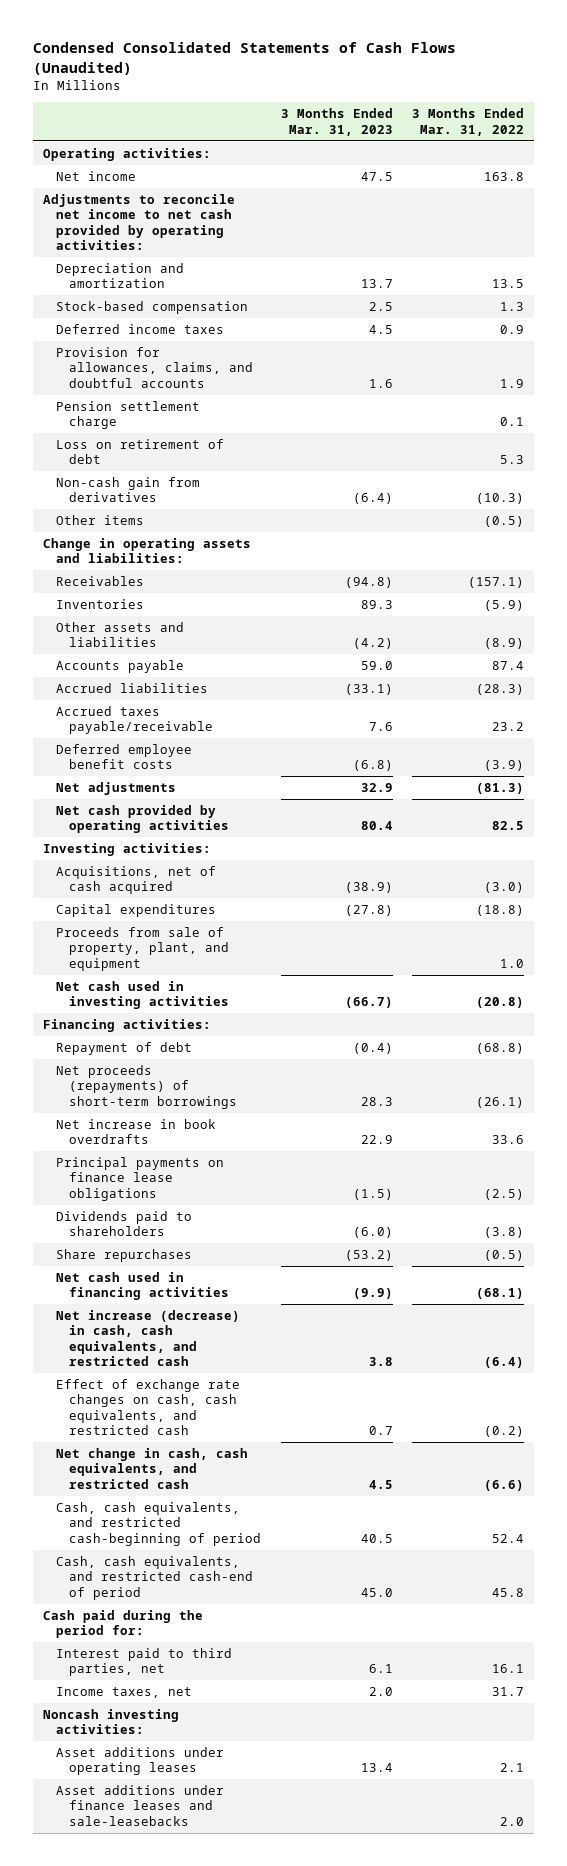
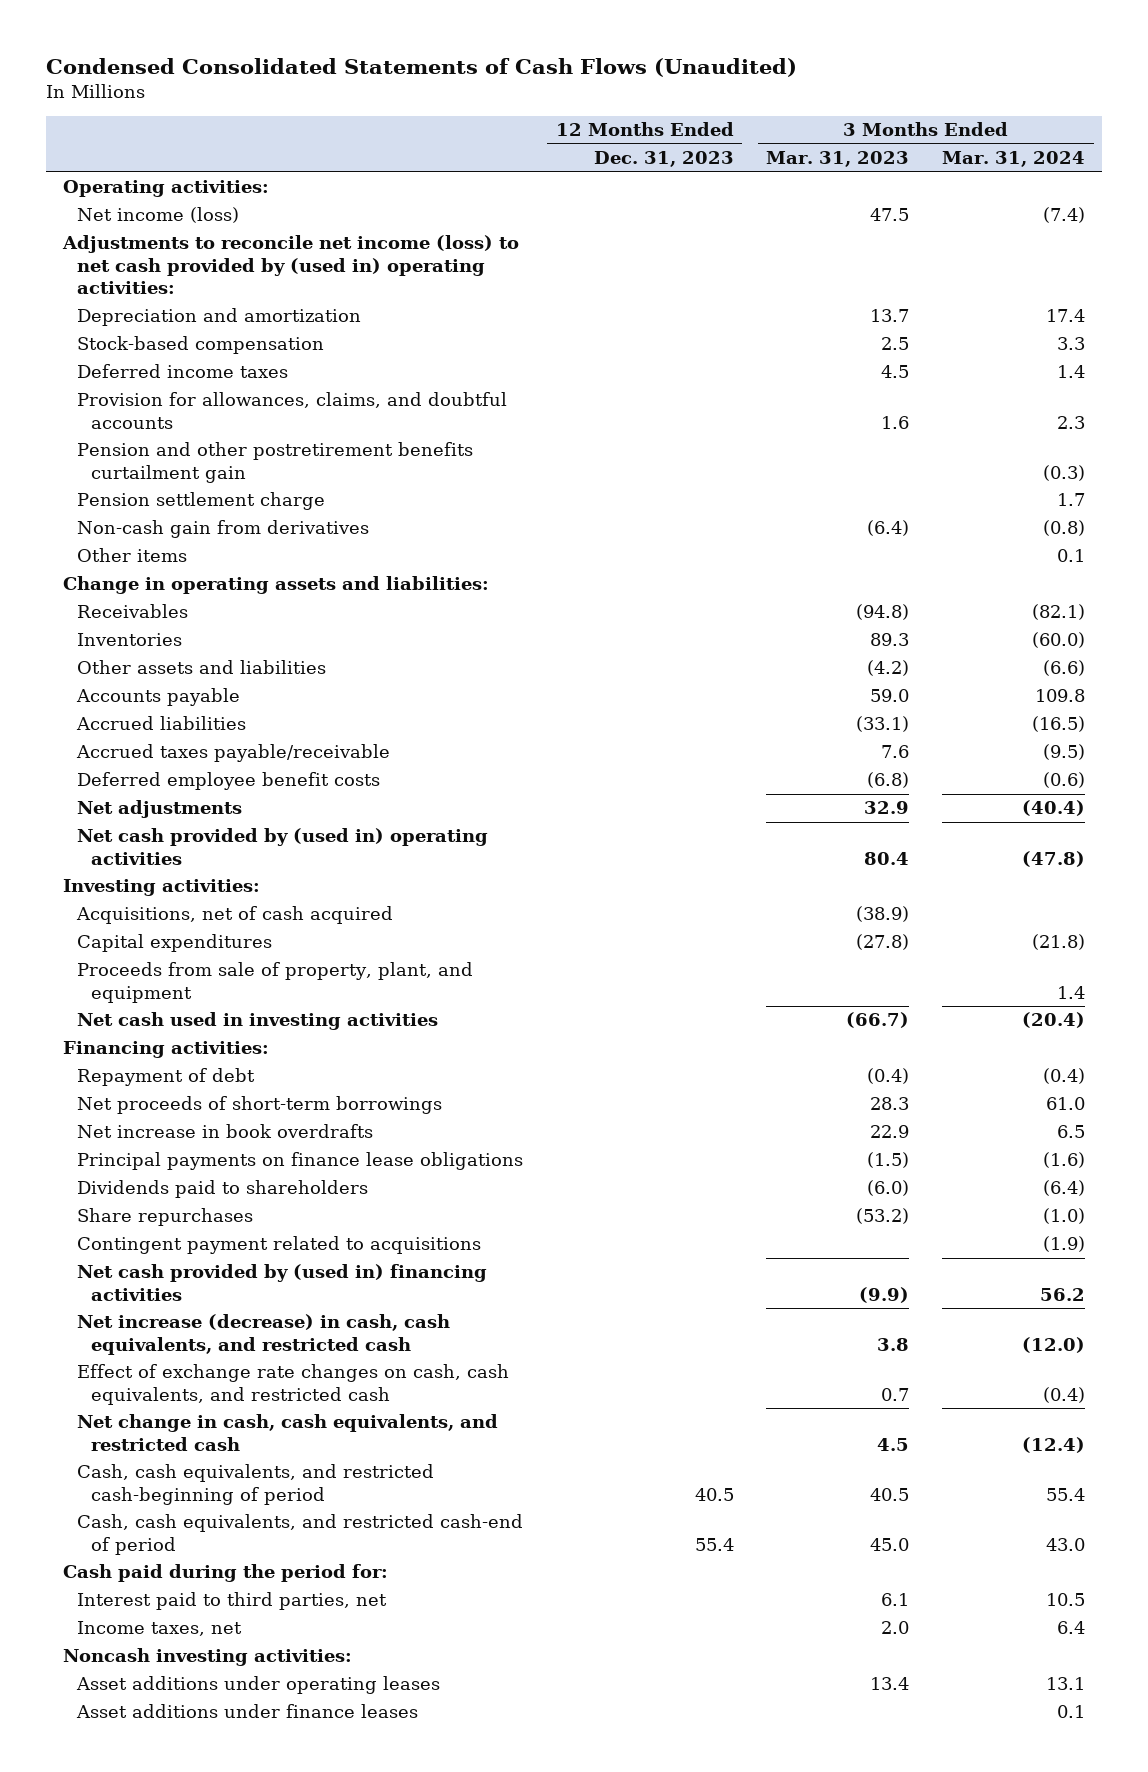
- | 3 Months Ended Mar. 31, 2023 | 3 Months Ended Mar. 31, 2022
+ | 12 Months Ended Dec. 31, 2023 | 3 Months Ended Mar. 31, 2023 | 3 Months Ended Mar. 31, 2024
- Net income | 47.5 | 163.8
- Adjustments to reconcile net income to net cash provided by operating activities:
+ Net income (loss) | | 47.5 | (7.4)
+ Adjustments to reconcile net income (loss) to net cash provided by (used in) operating activities:
+ Pension and other postretirement benefits curtailment gain | | | (0.3)
- Loss on retirement of debt | | 5.3
- Net cash provided by operating activities | 80.4 | 82.5
+ Net cash provided by (used in) operating activities | | 80.4 | (47.8)
- Net proceeds (repayments) of short-term borrowings | 28.3 | (26.1)
+ Net proceeds of short-term borrowings | | 28.3 | 61.0
- Net cash used in financing activities | (9.9) | (68.1)
+ Contingent payment related to acquisitions | | | (1.9)
+ Net cash provided by (used in) financing activities | | (9.9) | 56.2
- Asset additions under finance leases and sale-leasebacks | | 2.0
+ Asset additions under finance leases | | | 0.1

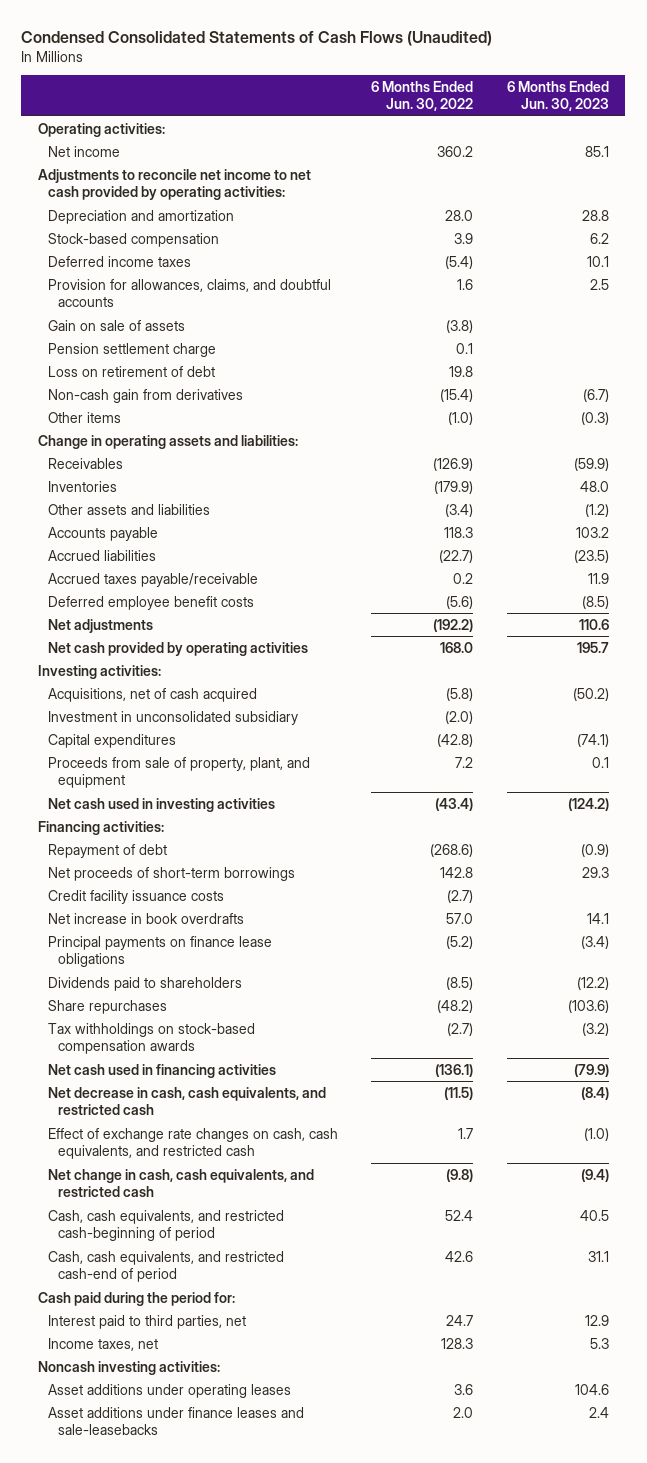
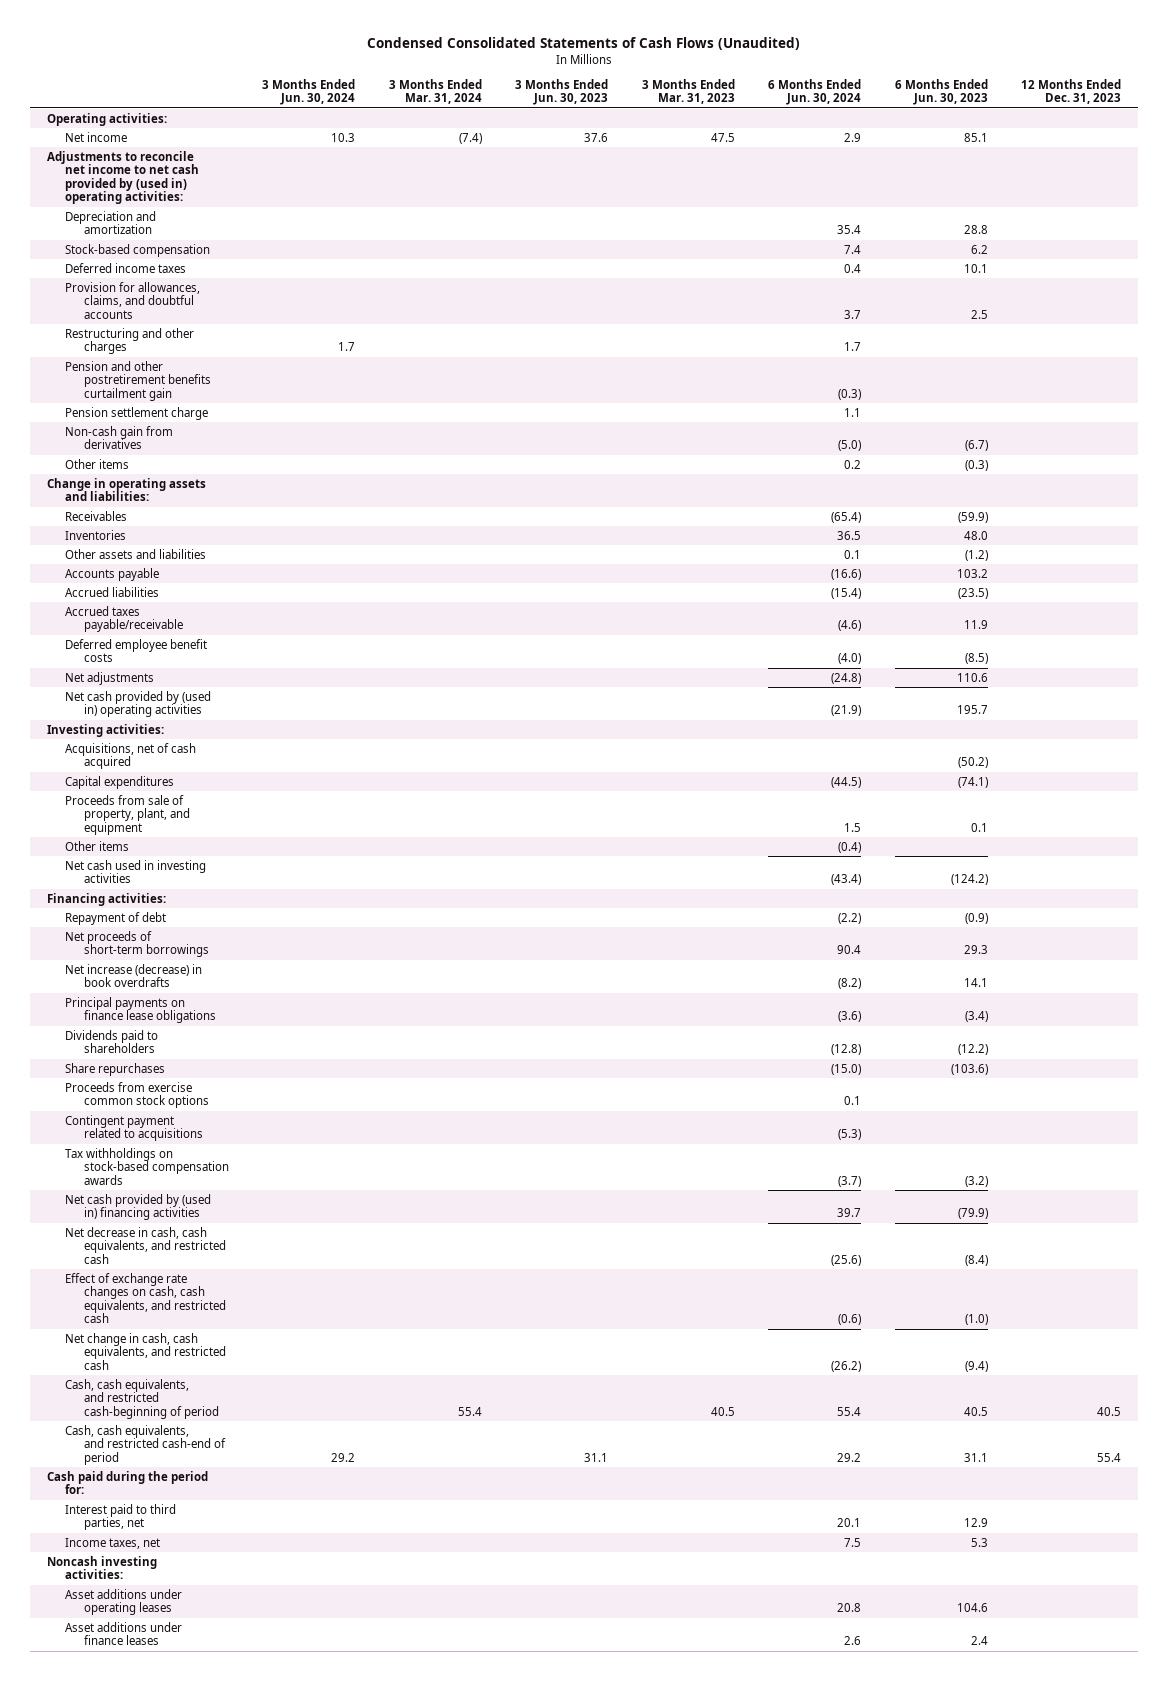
- | 6 Months Ended Jun. 30, 2022 | 6 Months Ended Jun. 30, 2023
+ | 3 Months Ended Jun. 30, 2024 | 3 Months Ended Mar. 31, 2024 | 3 Months Ended Jun. 30, 2023 | 3 Months Ended Mar. 31, 2023 | 6 Months Ended Jun. 30, 2024 | 6 Months Ended Jun. 30, 2023 | 12 Months Ended Dec. 31, 2023
- Adjustments to reconcile net income to net cash provided by operating activities:
+ Adjustments to reconcile net income to net cash provided by (used in) operating activities:
- Gain on sale of assets | (3.8) |
+ Restructuring and other charges | 1.7 | | | | 1.7 | |
+ Pension and other postretirement benefits curtailment gain | | | | | (0.3) | |
- Loss on retirement of debt | 19.8 |
- Net cash provided by operating activities | 168.0 | 195.7
+ Net cash provided by (used in) operating activities | | | | | (21.9) | 195.7 |
- Investment in unconsolidated subsidiary | (2.0) |
+ Other items | | | | | (0.4) | |
- Credit facility issuance costs | (2.7) |
- Net increase in book overdrafts | 57.0 | 14.1
+ Net increase (decrease) in book overdrafts | | | | | (8.2) | 14.1 |
+ Proceeds from exercise common stock options | | | | | 0.1 | |
+ Contingent payment related to acquisitions | | | | | (5.3) | |
- Net cash used in financing activities | (136.1) | (79.9)
+ Net cash provided by (used in) financing activities | | | | | 39.7 | (79.9) |
- Asset additions under finance leases and sale-leasebacks | 2.0 | 2.4
+ Asset additions under finance leases | | | | | 2.6 | 2.4 |

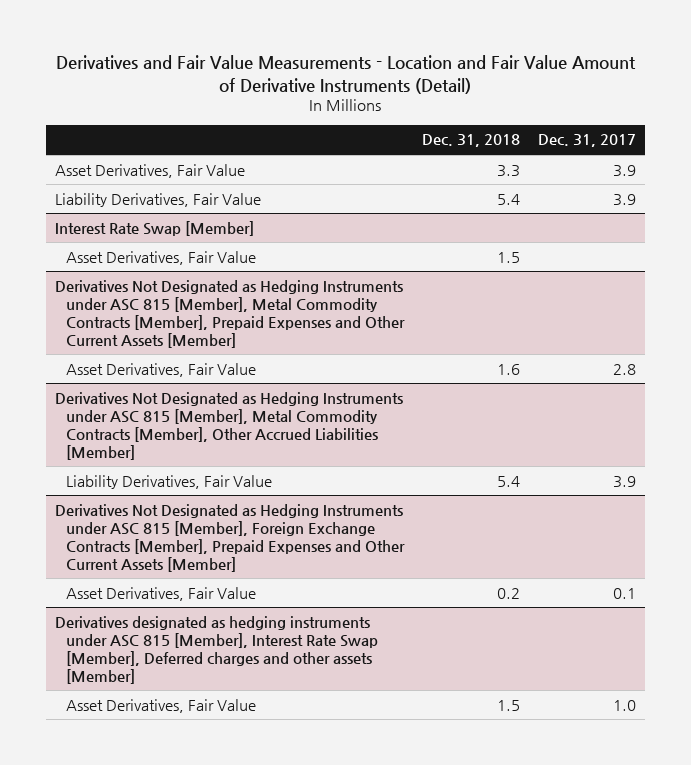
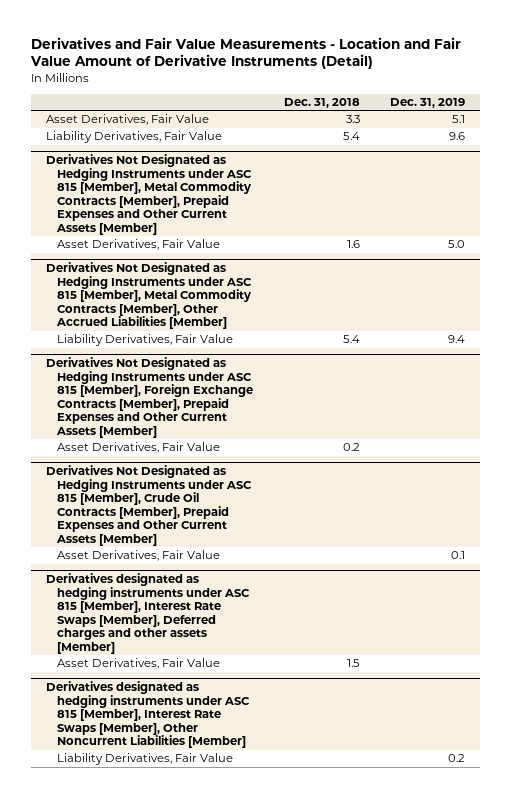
- | Dec. 31, 2018 | Dec. 31, 2017
+ | Dec. 31, 2018 | Dec. 31, 2019
- Interest Rate Swap [Member]
- Asset Derivatives, Fair Value | 1.5 |
- Derivatives designated as hedging instruments under ASC 815 [Member], Interest Rate Swap [Member], Deferred charges and other assets [Member]
+ Derivatives Not Designated as Hedging Instruments under ASC 815 [Member], Crude Oil Contracts [Member], Prepaid Expenses and Other Current Assets [Member]
+ Asset Derivatives, Fair Value | | 0.1
+ Derivatives designated as hedging instruments under ASC 815 [Member], Interest Rate Swaps [Member], Deferred charges and other assets [Member]
+ Derivatives designated as hedging instruments under ASC 815 [Member], Interest Rate Swaps [Member], Other Noncurrent Liabilities [Member]
+ Liability Derivatives, Fair Value | | 0.2

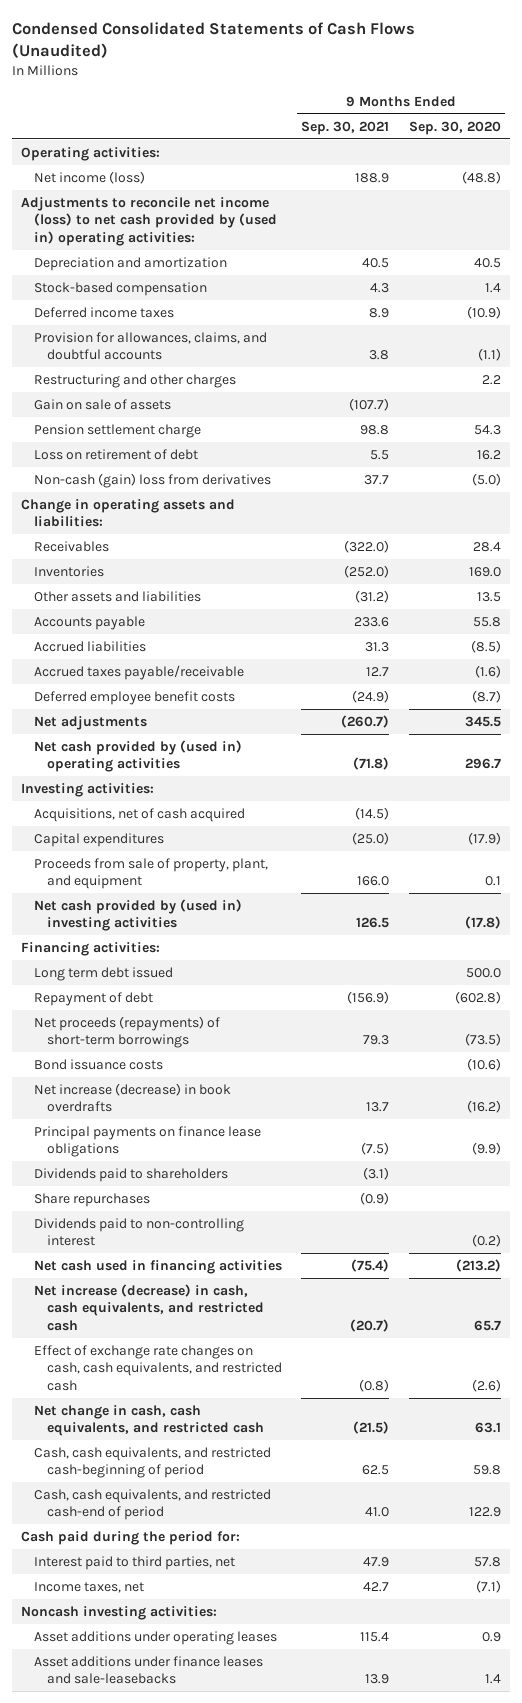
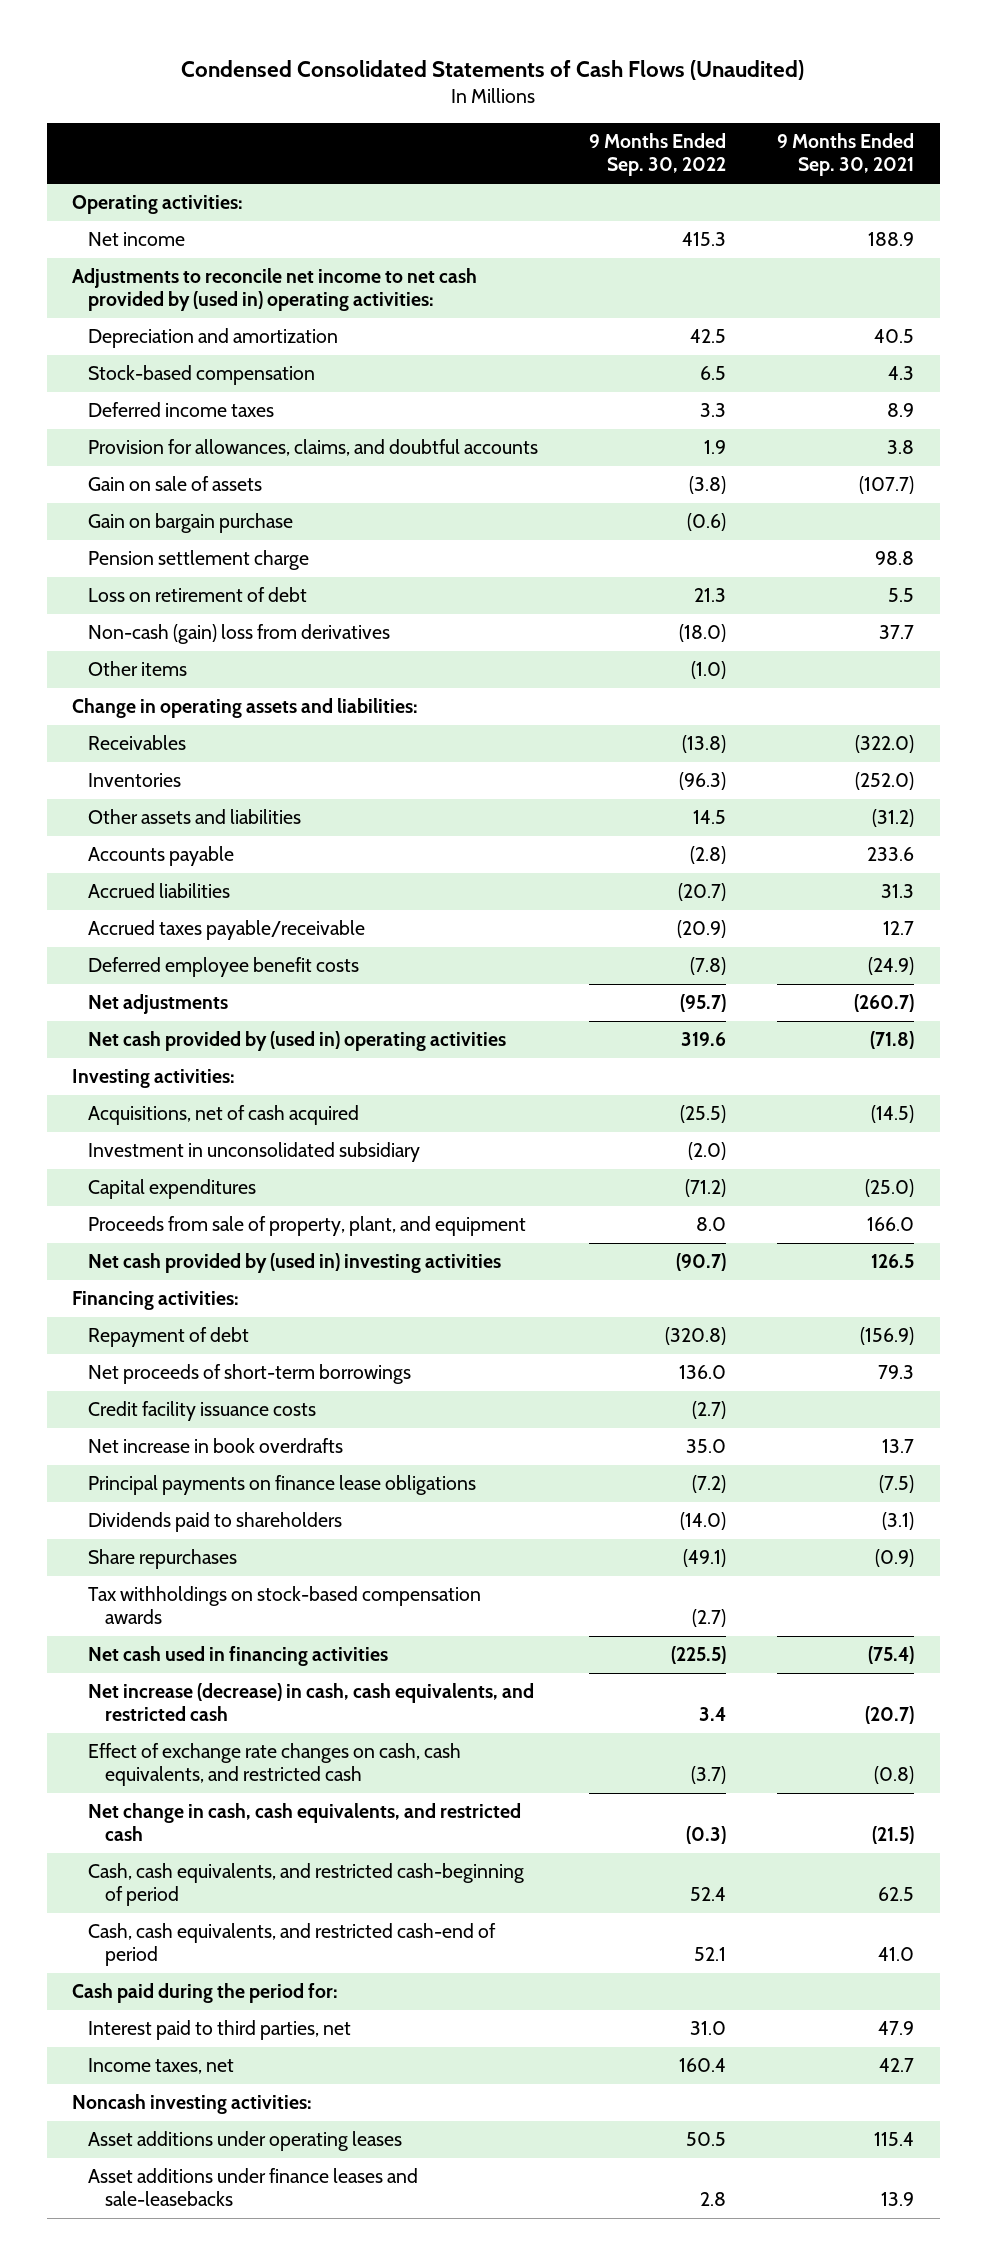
- | 9 Months Ended Sep. 30, 2021 | 9 Months Ended Sep. 30, 2020
+ | 9 Months Ended Sep. 30, 2022 | 9 Months Ended Sep. 30, 2021
- Net income (loss) | 188.9 | (48.8)
- Adjustments to reconcile net income (loss) to net cash provided by (used in) operating activities:
+ Net income | 415.3 | 188.9
+ Adjustments to reconcile net income to net cash provided by (used in) operating activities:
- Restructuring and other charges | | 2.2
+ Gain on bargain purchase | (0.6) |
+ Other items | (1.0) |
+ Investment in unconsolidated subsidiary | (2.0) |
- Long term debt issued | | 500.0
- Net proceeds (repayments) of short-term borrowings | 79.3 | (73.5)
- Bond issuance costs | | (10.6)
- Net increase (decrease) in book overdrafts | 13.7 | (16.2)
+ Net proceeds of short-term borrowings | 136.0 | 79.3
+ Credit facility issuance costs | (2.7) |
+ Net increase in book overdrafts | 35.0 | 13.7
- Dividends paid to non-controlling interest | | (0.2)
+ Tax withholdings on stock-based compensation awards | (2.7) |

